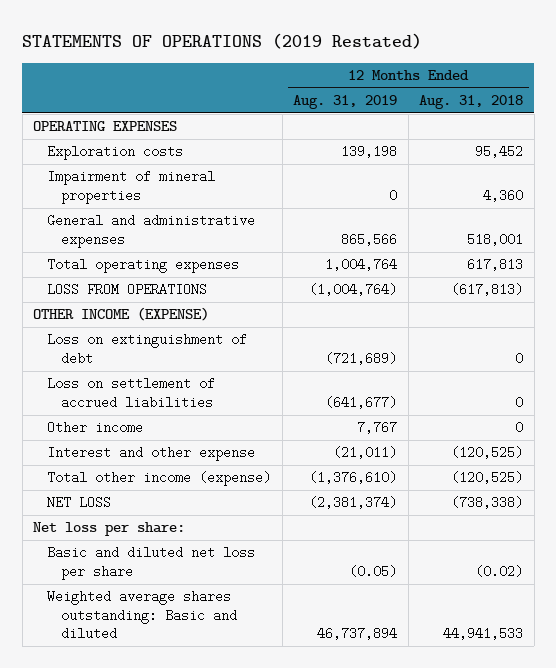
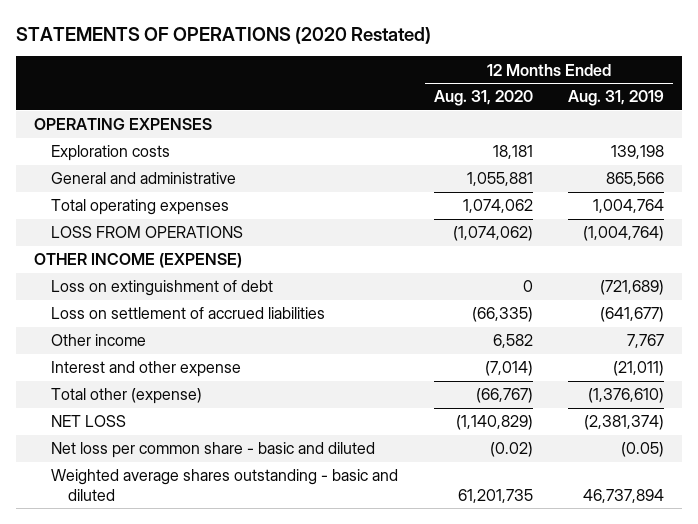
- STATEMENTS OF OPERATIONS (2019 Restated)
+ STATEMENTS OF OPERATIONS (2020 Restated)
- | 12 Months Ended Aug. 31, 2019 | 12 Months Ended Aug. 31, 2018
+ | 12 Months Ended Aug. 31, 2020 | 12 Months Ended Aug. 31, 2019
- Impairment of mineral properties | 0 | 4,360
- General and administrative expenses | 865,566 | 518,001
+ General and administrative | 1,055,881 | 865,566
- Total other income (expense) | (1,376,610) | (120,525)
+ Total other (expense) | (66,767) | (1,376,610)
- Net loss per share:
- Basic and diluted net loss per share | (0.05) | (0.02)
- Weighted average shares outstanding: Basic and diluted | 46,737,894 | 44,941,533
+ Net loss per common share - basic and diluted | (0.02) | (0.05)
+ Weighted average shares outstanding - basic and diluted | 61,201,735 | 46,737,894

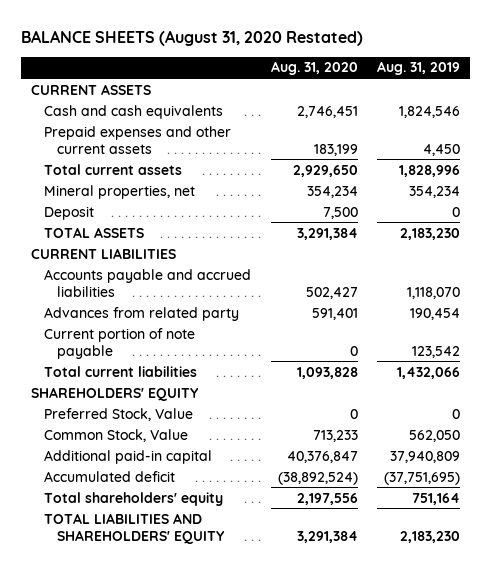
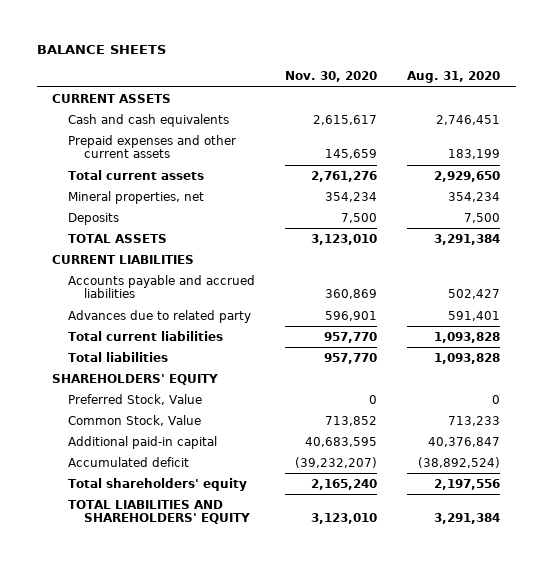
- BALANCE SHEETS (August 31, 2020 Restated)
+ BALANCE SHEETS
- | Aug. 31, 2020 | Aug. 31, 2019
+ | Nov. 30, 2020 | Aug. 31, 2020
- Deposit | 7,500 | 0
+ Deposits | 7,500 | 7,500
- Advances from related party | 591,401 | 190,454
- Current portion of note payable | 0 | 123,542
+ Advances due to related party | 596,901 | 591,401
+ Total liabilities | 957,770 | 1,093,828

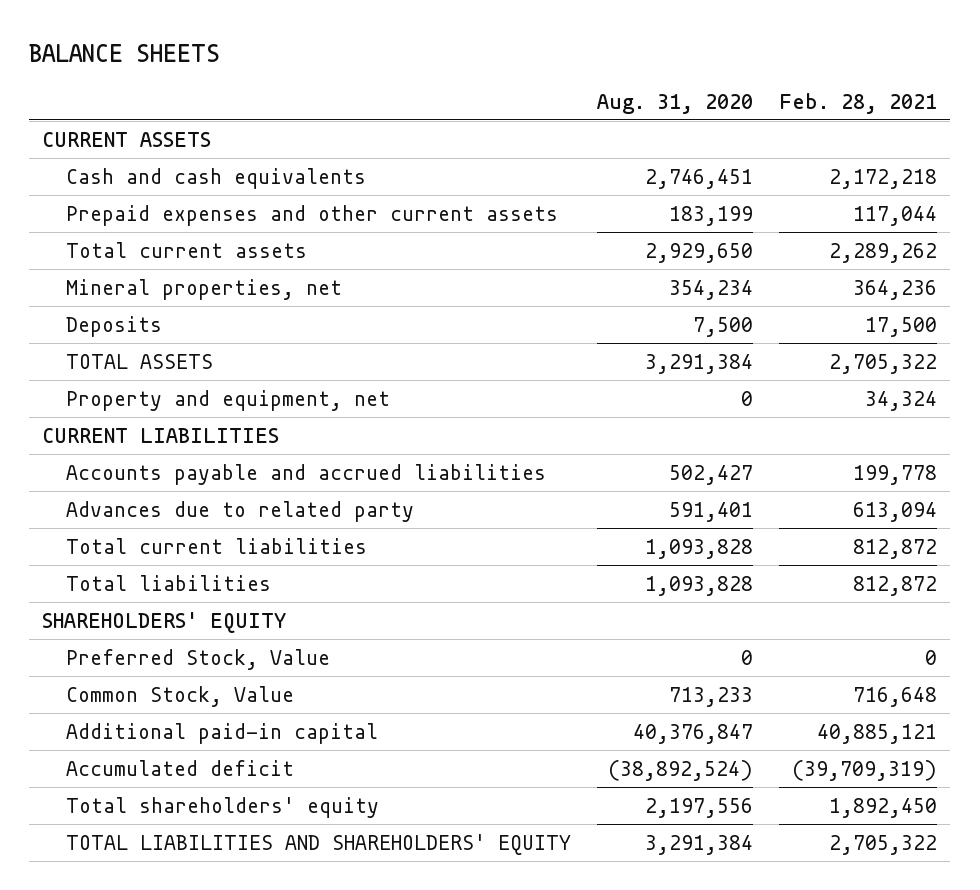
- | Nov. 30, 2020 | Aug. 31, 2020
+ | Aug. 31, 2020 | Feb. 28, 2021
+ Property and equipment, net | 0 | 34,324

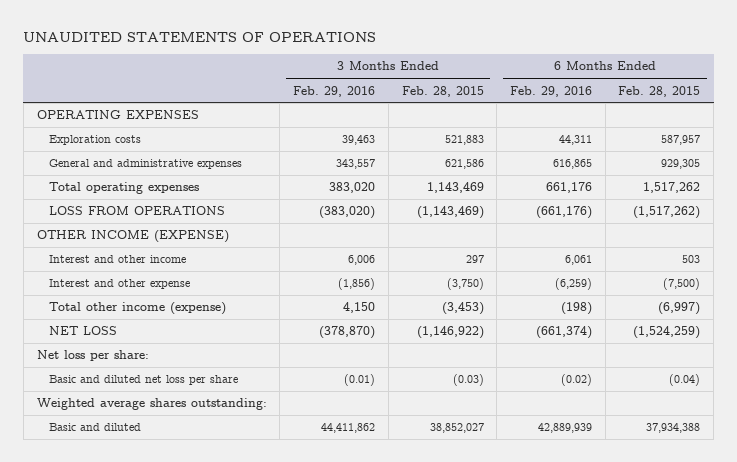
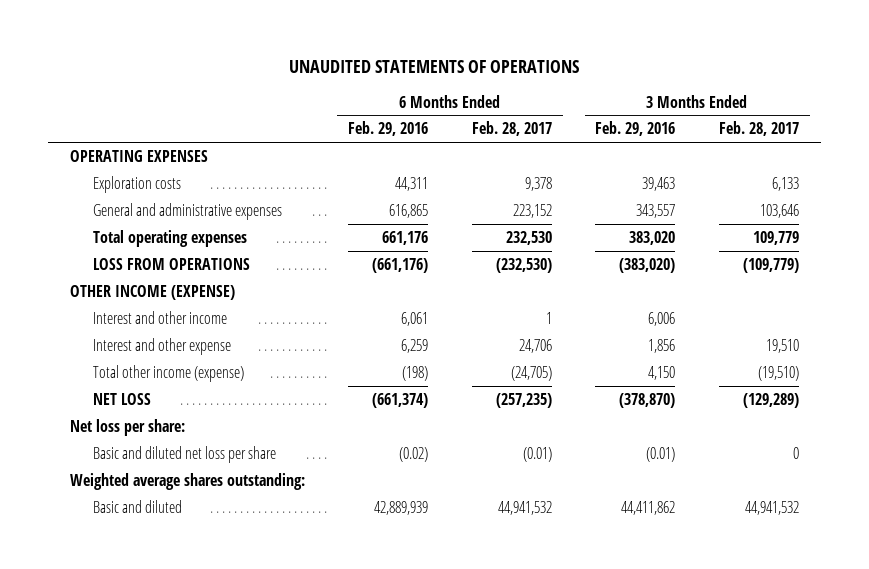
- | 3 Months Ended Feb. 29, 2016 | 3 Months Ended Feb. 28, 2015 | 6 Months Ended Feb. 29, 2016 | 6 Months Ended Feb. 28, 2015
+ | 6 Months Ended Feb. 29, 2016 | 6 Months Ended Feb. 28, 2017 | 3 Months Ended Feb. 29, 2016 | 3 Months Ended Feb. 28, 2017
- Interest and other expense | (1,856) | (3,750) | (6,259) | (7,500)
+ Interest and other expense | 6,259 | 24,706 | 1,856 | 19,510

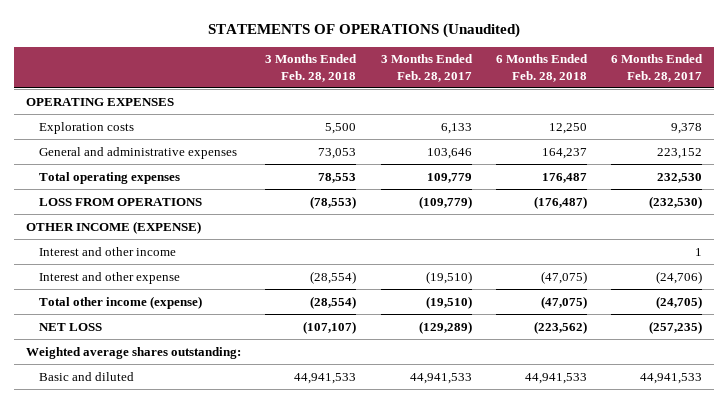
- UNAUDITED STATEMENTS OF OPERATIONS
+ STATEMENTS OF OPERATIONS (Unaudited)
- | 6 Months Ended Feb. 29, 2016 | 6 Months Ended Feb. 28, 2017 | 3 Months Ended Feb. 29, 2016 | 3 Months Ended Feb. 28, 2017
+ | 3 Months Ended Feb. 28, 2018 | 3 Months Ended Feb. 28, 2017 | 6 Months Ended Feb. 28, 2018 | 6 Months Ended Feb. 28, 2017
- Interest and other expense | 6,259 | 24,706 | 1,856 | 19,510
+ Interest and other expense | (28,554) | (19,510) | (47,075) | (24,706)
- Net loss per share:
- Basic and diluted net loss per share | (0.02) | (0.01) | (0.01) | 0
- Basic and diluted | 42,889,939 | 44,941,532 | 44,411,862 | 44,941,532
+ Basic and diluted | 44,941,533 | 44,941,533 | 44,941,533 | 44,941,533

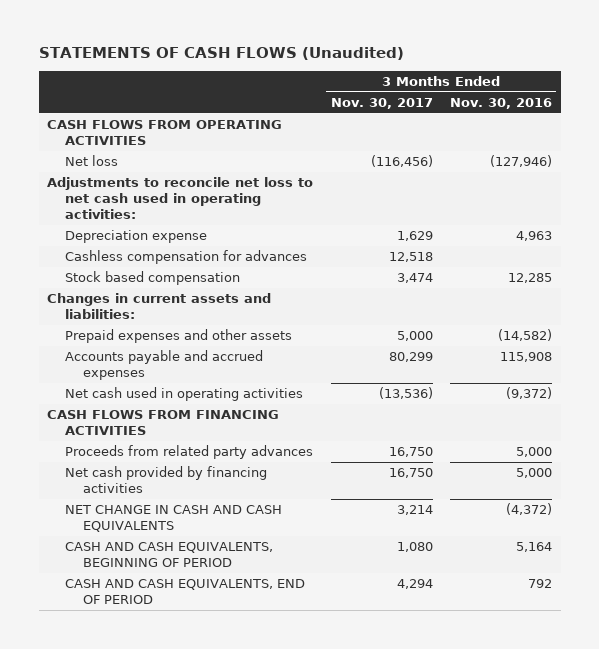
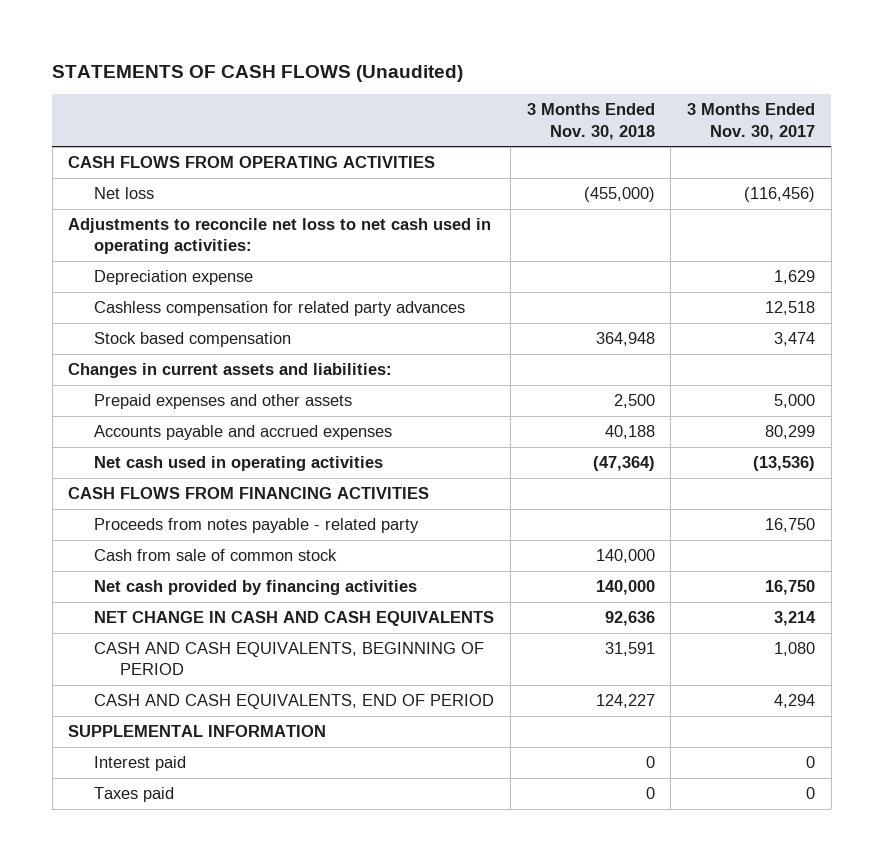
- | 3 Months Ended Nov. 30, 2017 | 3 Months Ended Nov. 30, 2016
+ | 3 Months Ended Nov. 30, 2018 | 3 Months Ended Nov. 30, 2017
- Cashless compensation for advances | 12,518 |
+ Cashless compensation for related party advances | | 12,518
- Proceeds from related party advances | 16,750 | 5,000
+ Proceeds from notes payable - related party | | 16,750
+ Cash from sale of common stock | 140,000 |
+ SUPPLEMENTAL INFORMATION
+ Interest paid | 0 | 0
+ Taxes paid | 0 | 0

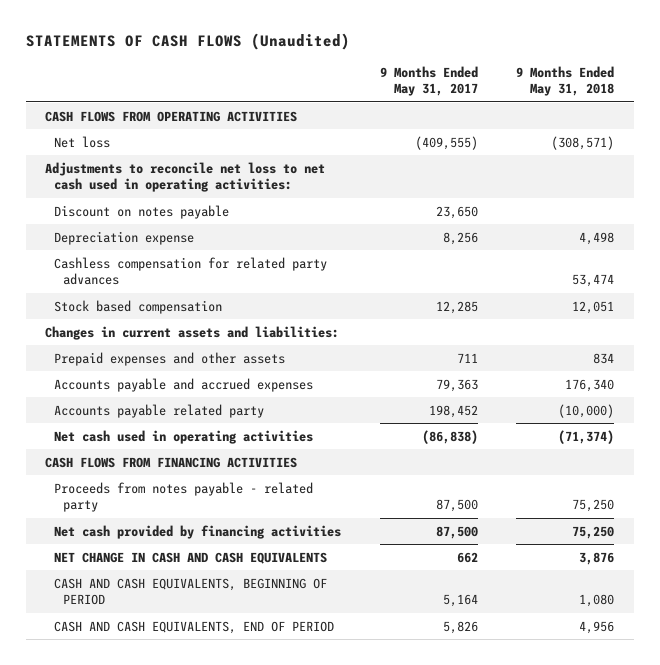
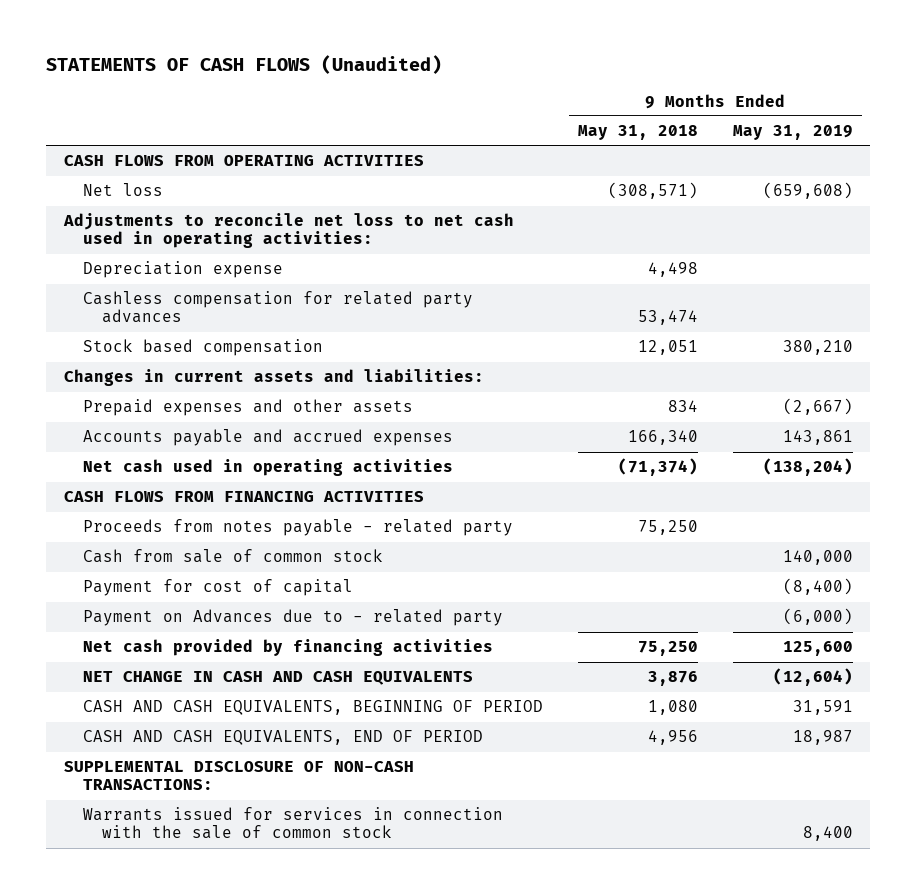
- | 9 Months Ended May 31, 2017 | 9 Months Ended May 31, 2018
+ | 9 Months Ended May 31, 2018 | 9 Months Ended May 31, 2019
- Discount on notes payable | 23,650 |
- Accounts payable and accrued expenses | 79,363 | 176,340
- Accounts payable related party | 198,452 | (10,000)
+ Accounts payable and accrued expenses | 166,340 | 143,861
+ Cash from sale of common stock | | 140,000
+ Payment for cost of capital | | (8,400)
+ Payment on Advances due to - related party | | (6,000)
+ SUPPLEMENTAL DISCLOSURE OF NON-CASH TRANSACTIONS:
+ Warrants issued for services in connection with the sale of common stock | | 8,400

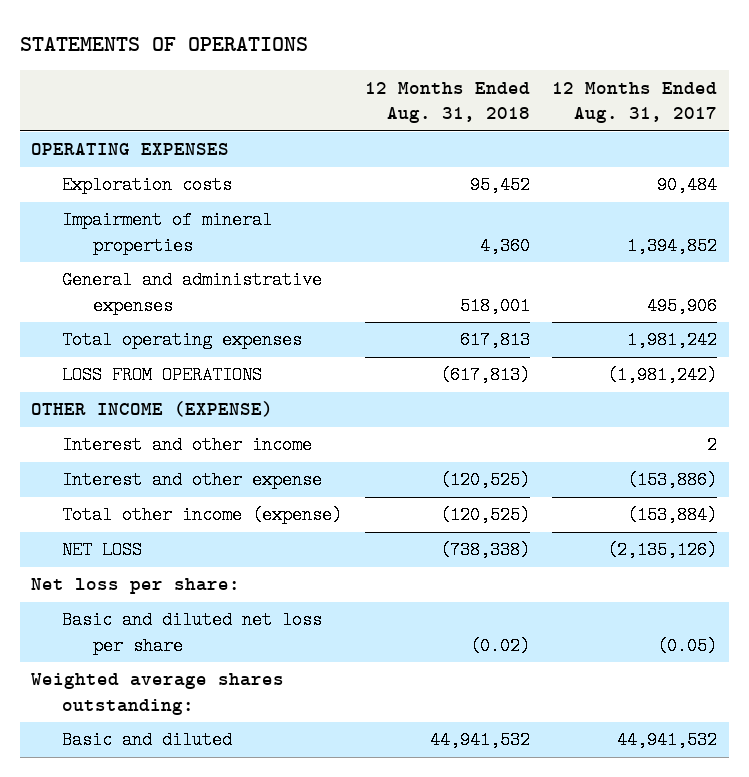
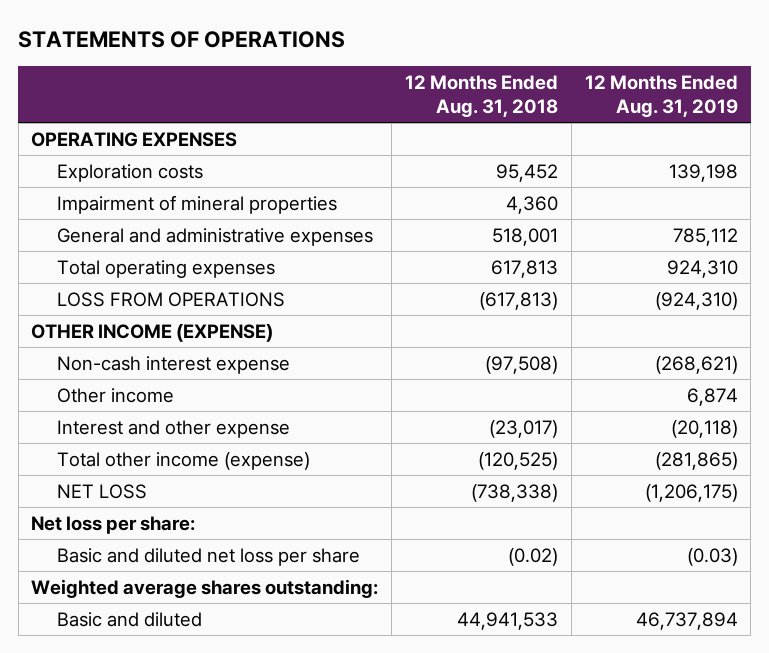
- | 12 Months Ended Aug. 31, 2018 | 12 Months Ended Aug. 31, 2017
+ | 12 Months Ended Aug. 31, 2018 | 12 Months Ended Aug. 31, 2019
- Interest and other income | | 2
- Interest and other expense | (120,525) | (153,886)
+ Non-cash interest expense | (97,508) | (268,621)
+ Other income | | 6,874
+ Interest and other expense | (23,017) | (20,118)
- Basic and diluted | 44,941,532 | 44,941,532
+ Basic and diluted | 44,941,533 | 46,737,894

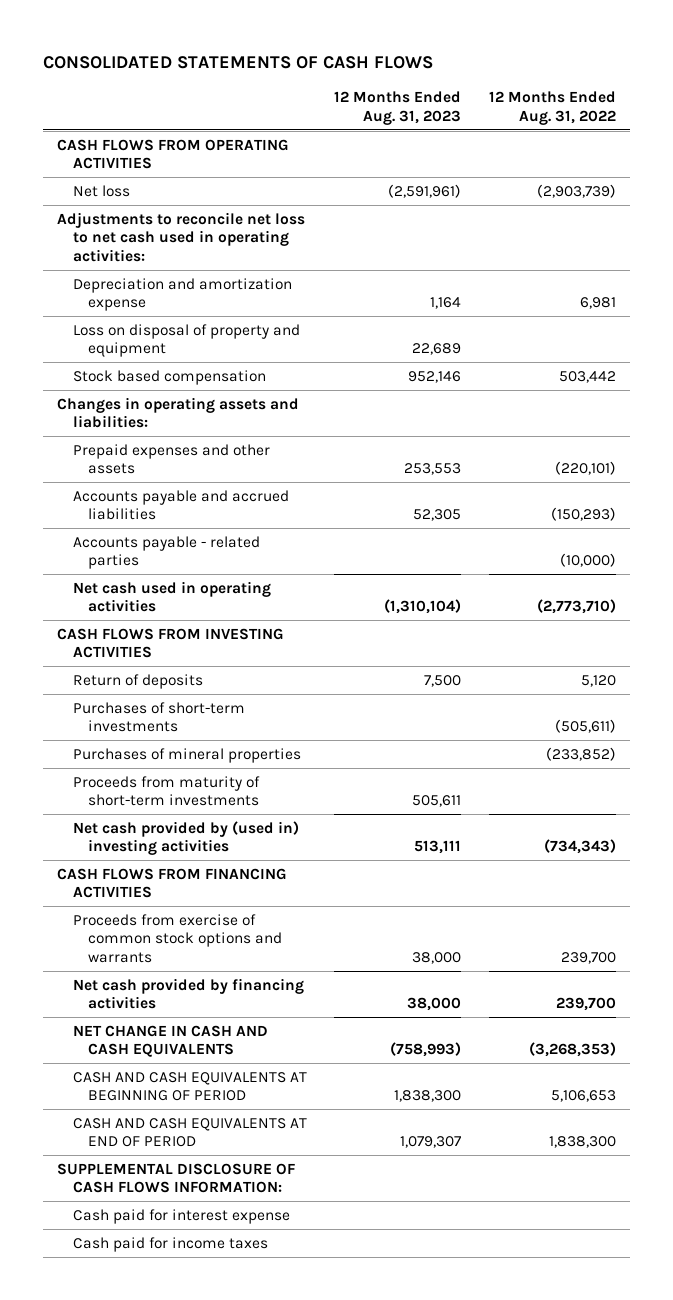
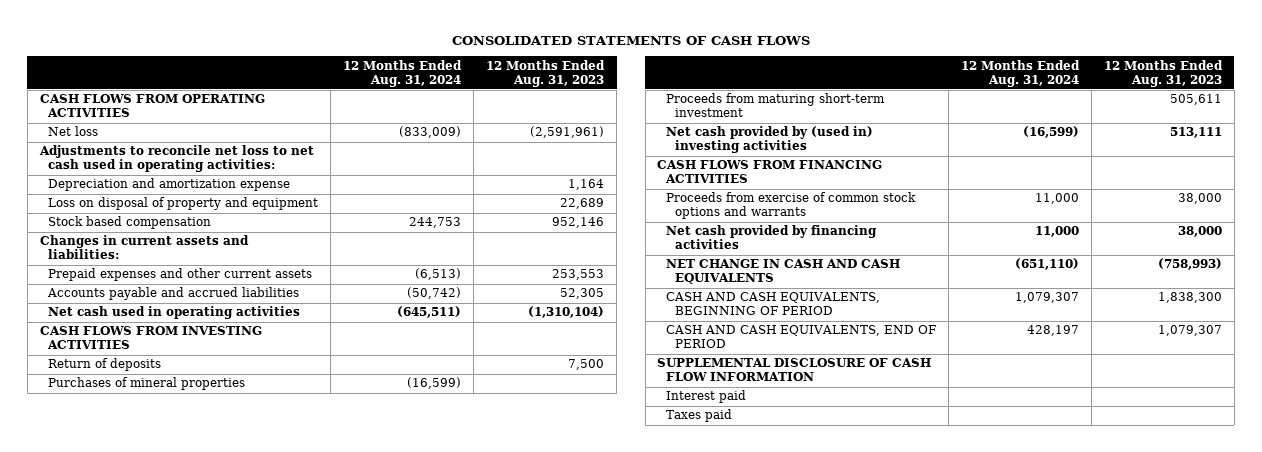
- | 12 Months Ended Aug. 31, 2023 | 12 Months Ended Aug. 31, 2022
+ | 12 Months Ended Aug. 31, 2024 | 12 Months Ended Aug. 31, 2023
- Changes in operating assets and liabilities:
- Prepaid expenses and other assets | 253,553 | (220,101)
+ Changes in current assets and liabilities:
+ Prepaid expenses and other current assets | (6,513) | 253,553
- Accounts payable - related parties | | (10,000)
- Purchases of short-term investments | | (505,611)
- Proceeds from maturity of short-term investments | 505,611 |
+ Proceeds from maturing short-term investment | | 505,611
- CASH AND CASH EQUIVALENTS AT BEGINNING OF PERIOD | 1,838,300 | 5,106,653
- CASH AND CASH EQUIVALENTS AT END OF PERIOD | 1,079,307 | 1,838,300
- SUPPLEMENTAL DISCLOSURE OF CASH FLOWS INFORMATION:
- Cash paid for interest expense
- Cash paid for income taxes
+ CASH AND CASH EQUIVALENTS, BEGINNING OF PERIOD | 1,079,307 | 1,838,300
+ CASH AND CASH EQUIVALENTS, END OF PERIOD | 428,197 | 1,079,307
+ SUPPLEMENTAL DISCLOSURE OF CASH FLOW INFORMATION
+ Interest paid
+ Taxes paid

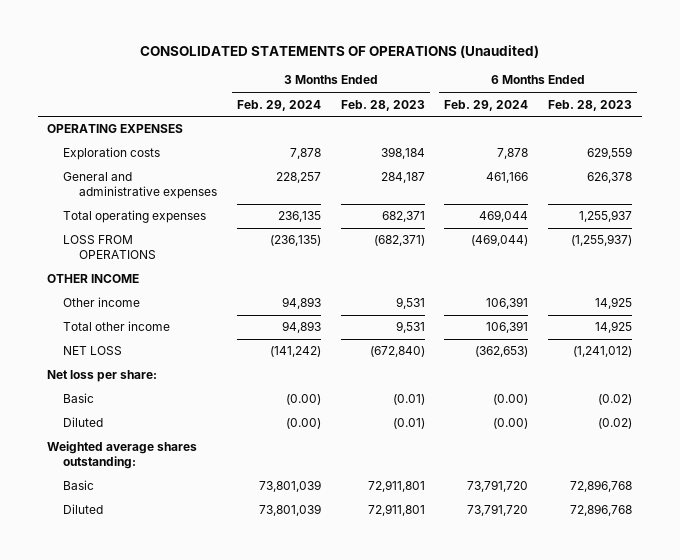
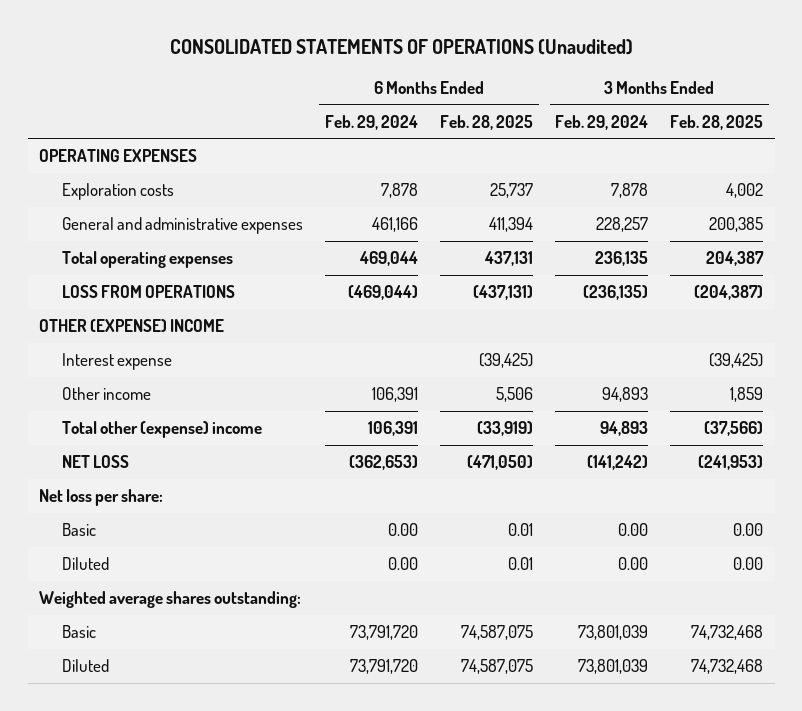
- | 3 Months Ended Feb. 29, 2024 | 3 Months Ended Feb. 28, 2023 | 6 Months Ended Feb. 29, 2024 | 6 Months Ended Feb. 28, 2023
+ | 6 Months Ended Feb. 29, 2024 | 6 Months Ended Feb. 28, 2025 | 3 Months Ended Feb. 29, 2024 | 3 Months Ended Feb. 28, 2025
- OTHER INCOME
+ OTHER (EXPENSE) INCOME
+ Interest expense | | (39,425) | | (39,425)
- Total other income | 94,893 | 9,531 | 106,391 | 14,925
+ Total other (expense) income | 106,391 | (33,919) | 94,893 | (37,566)
- Basic | (0.00) | (0.01) | (0.00) | (0.02)
- Diluted | (0.00) | (0.01) | (0.00) | (0.02)
+ Basic | 0.00 | 0.01 | 0.00 | 0.00
+ Diluted | 0.00 | 0.01 | 0.00 | 0.00

